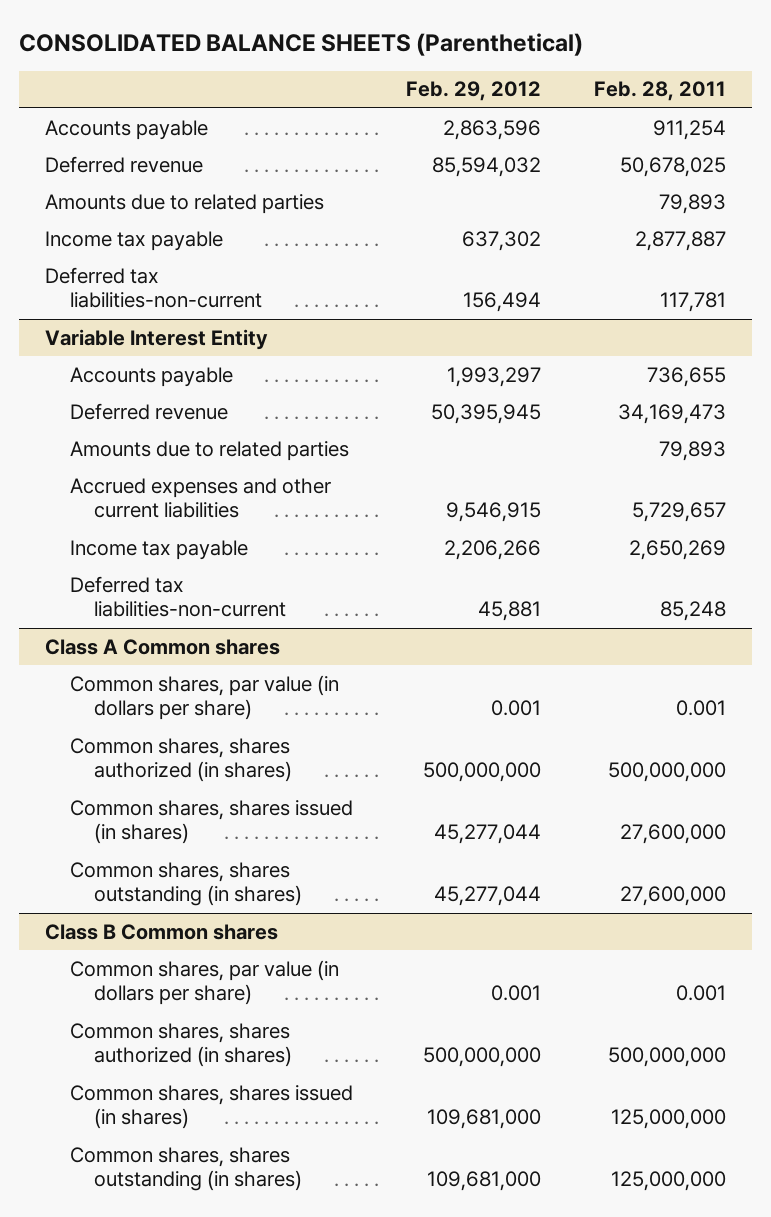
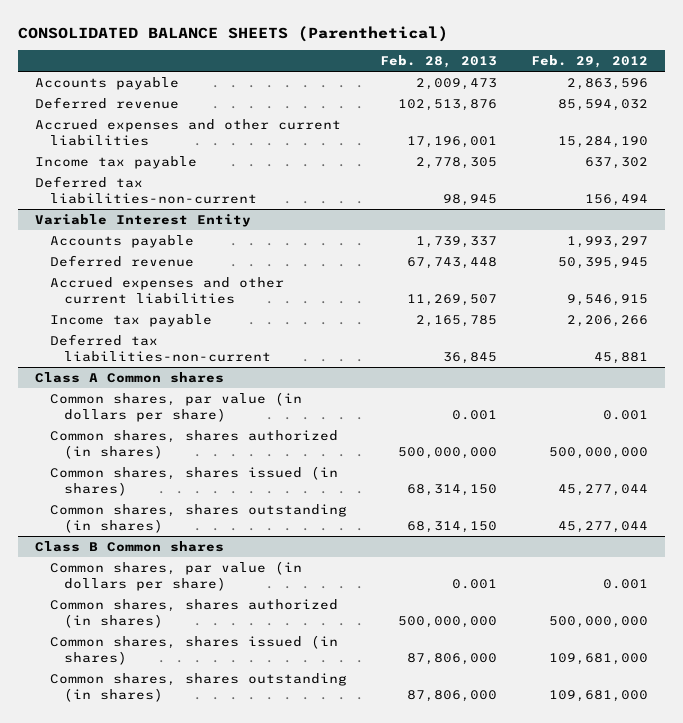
- | Feb. 29, 2012 | Feb. 28, 2011
+ | Feb. 28, 2013 | Feb. 29, 2012
- Amounts due to related parties | | 79,893
+ Accrued expenses and other current liabilities | 17,196,001 | 15,284,190
@ Variable Interest Entity
- Amounts due to related parties | | 79,893

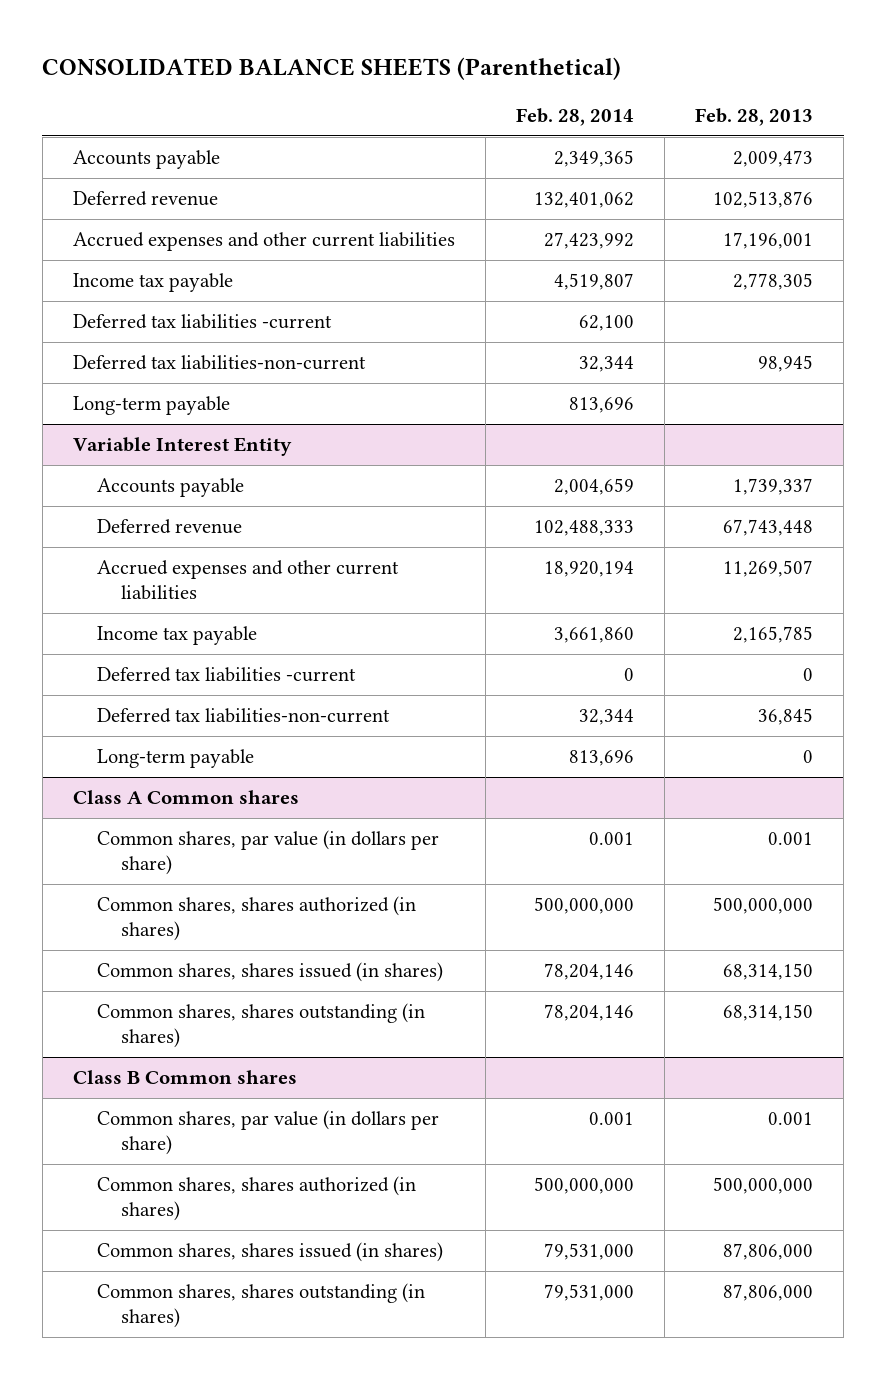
- | Feb. 28, 2013 | Feb. 29, 2012
+ | Feb. 28, 2014 | Feb. 28, 2013
+ Deferred tax liabilities -current | 62,100 |
+ Long-term payable | 813,696 |
@ Variable Interest Entity
+ Deferred tax liabilities -current | 0 | 0
+ Long-term payable | 813,696 | 0

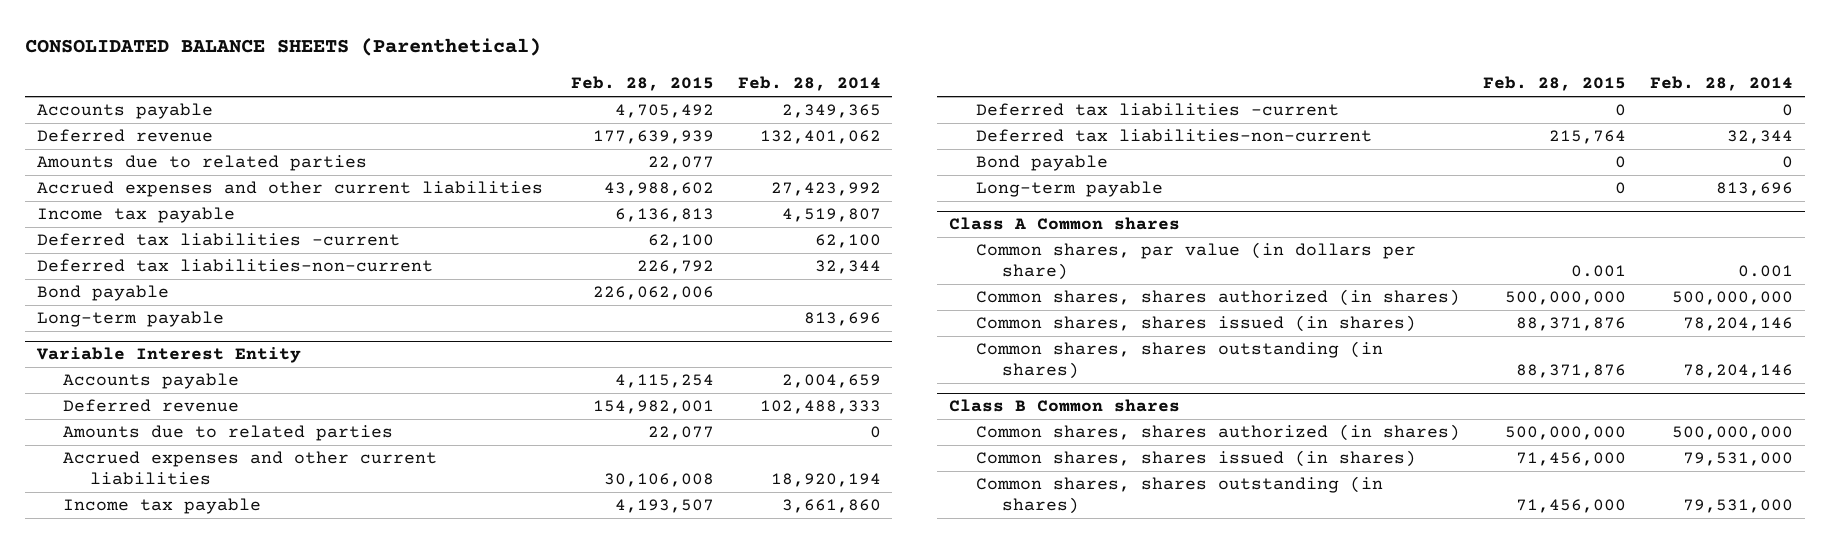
- | Feb. 28, 2014 | Feb. 28, 2013
+ | Feb. 28, 2015 | Feb. 28, 2014
+ Amounts due to related parties | 22,077 |
+ Bond payable | 226,062,006 |
@ Variable Interest Entity
+ Amounts due to related parties | 22,077 | 0
+ Bond payable | 0 | 0
@ Class B Common shares
- Common shares, par value (in dollars per share) | 0.001 | 0.001

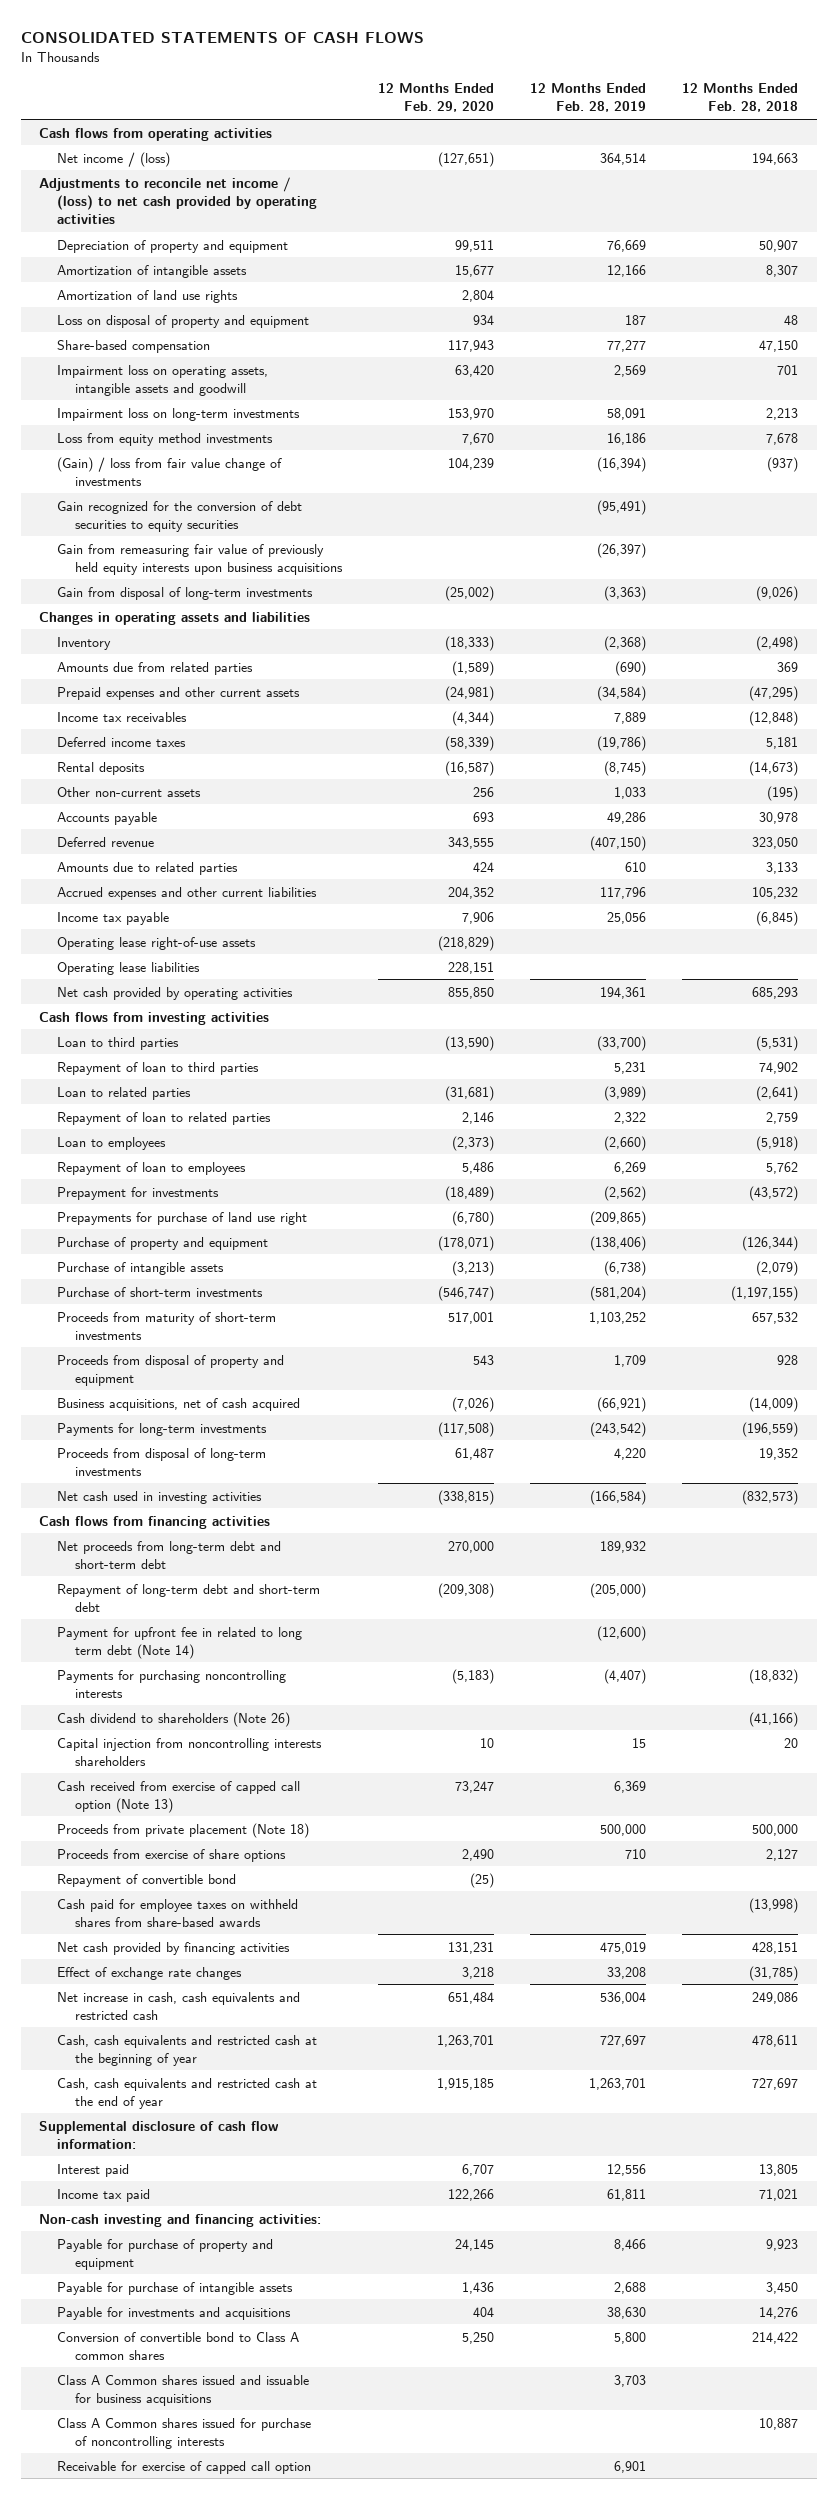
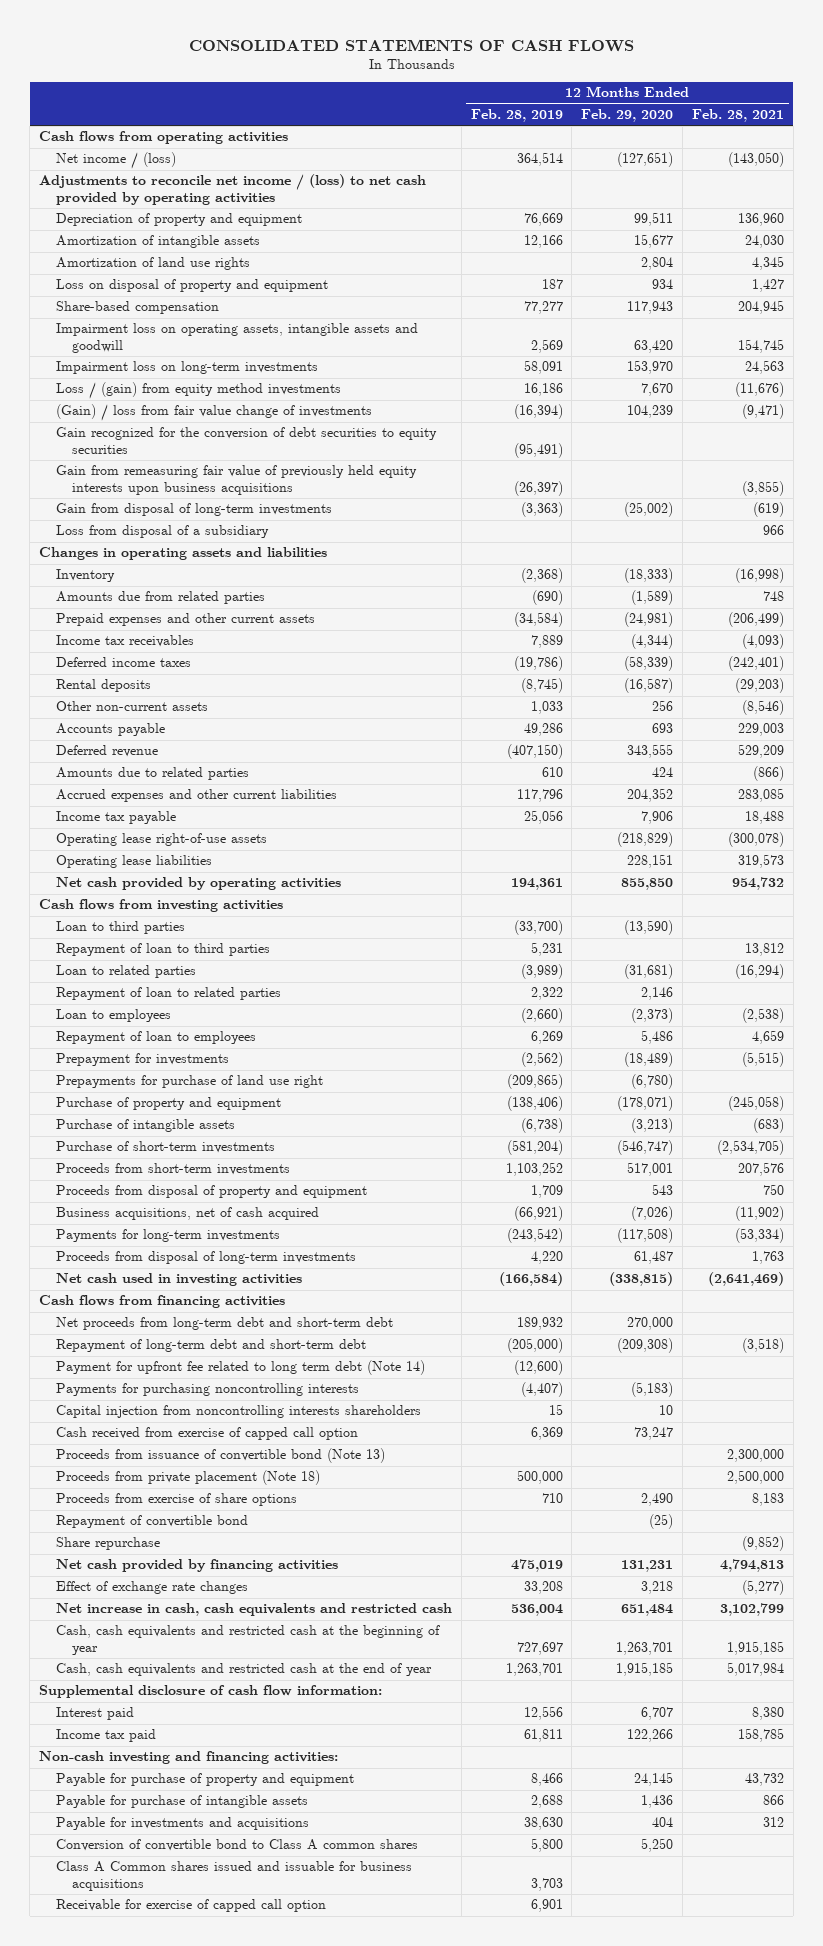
- | 12 Months Ended Feb. 29, 2020 | 12 Months Ended Feb. 28, 2019 | 12 Months Ended Feb. 28, 2018
+ | 12 Months Ended Feb. 28, 2019 | 12 Months Ended Feb. 29, 2020 | 12 Months Ended Feb. 28, 2021
- Loss from equity method investments | 7,670 | 16,186 | 7,678
+ Loss / (gain) from equity method investments | 16,186 | 7,670 | (11,676)
+ Loss from disposal of a subsidiary | | | 966
- Proceeds from maturity of short-term investments | 517,001 | 1,103,252 | 657,532
+ Proceeds from short-term investments | 1,103,252 | 517,001 | 207,576
- Payment for upfront fee in related to long term debt (Note 14) | | (12,600) |
+ Payment for upfront fee related to long term debt (Note 14) | (12,600) | |
- Cash dividend to shareholders (Note 26) | | | (41,166)
- Cash received from exercise of capped call option (Note 13) | 73,247 | 6,369 |
+ Cash received from exercise of capped call option | 6,369 | 73,247 |
+ Proceeds from issuance of convertible bond (Note 13) | | | 2,300,000
- Cash paid for employee taxes on withheld shares from share-based awards | | | (13,998)
+ Share repurchase | | | (9,852)
- Class A Common shares issued for purchase of noncontrolling interests | | | 10,887

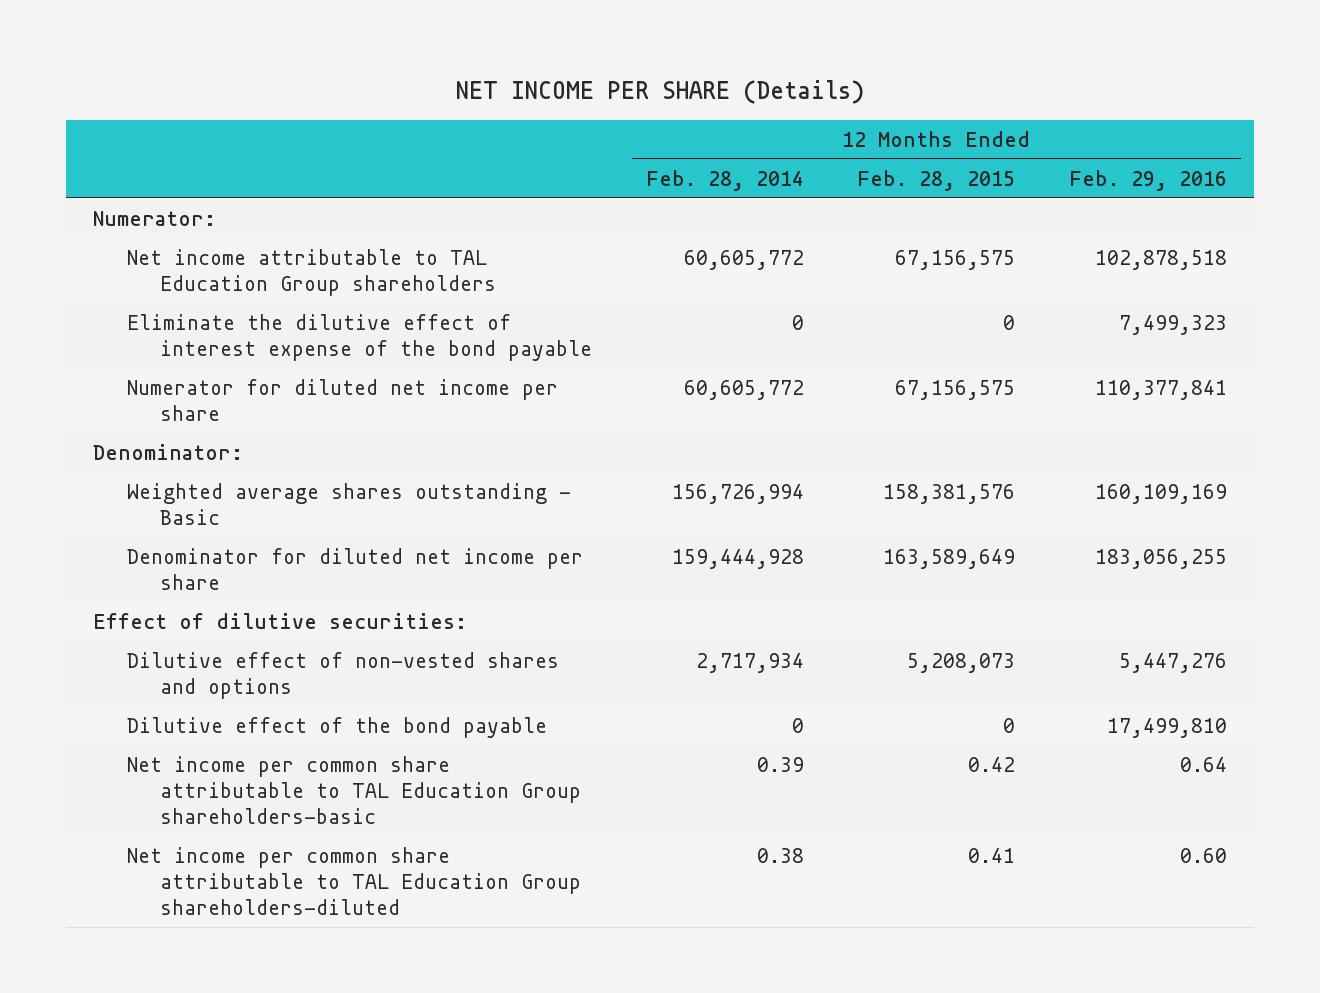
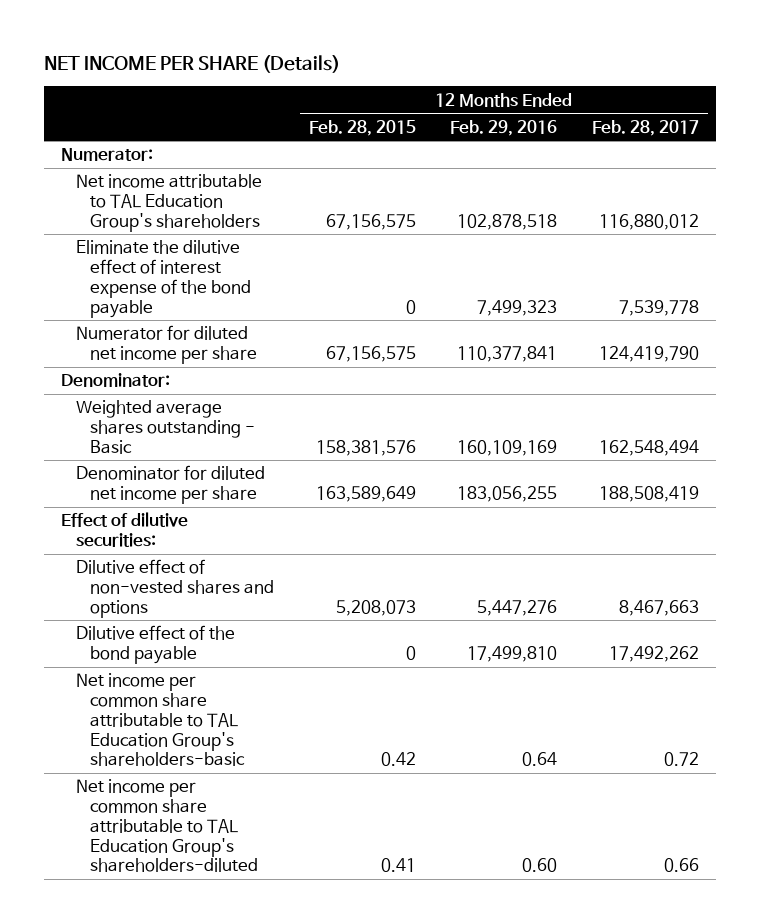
- | 12 Months Ended Feb. 28, 2014 | 12 Months Ended Feb. 28, 2015 | 12 Months Ended Feb. 29, 2016
+ | 12 Months Ended Feb. 28, 2015 | 12 Months Ended Feb. 29, 2016 | 12 Months Ended Feb. 28, 2017
- Net income attributable to TAL Education Group shareholders | 60,605,772 | 67,156,575 | 102,878,518
+ Net income attributable to TAL Education Group's shareholders | 67,156,575 | 102,878,518 | 116,880,012
- Net income per common share attributable to TAL Education Group shareholders-basic | 0.39 | 0.42 | 0.64
- Net income per common share attributable to TAL Education Group shareholders-diluted | 0.38 | 0.41 | 0.60
+ Net income per common share attributable to TAL Education Group's shareholders-basic | 0.42 | 0.64 | 0.72
+ Net income per common share attributable to TAL Education Group's shareholders-diluted | 0.41 | 0.60 | 0.66

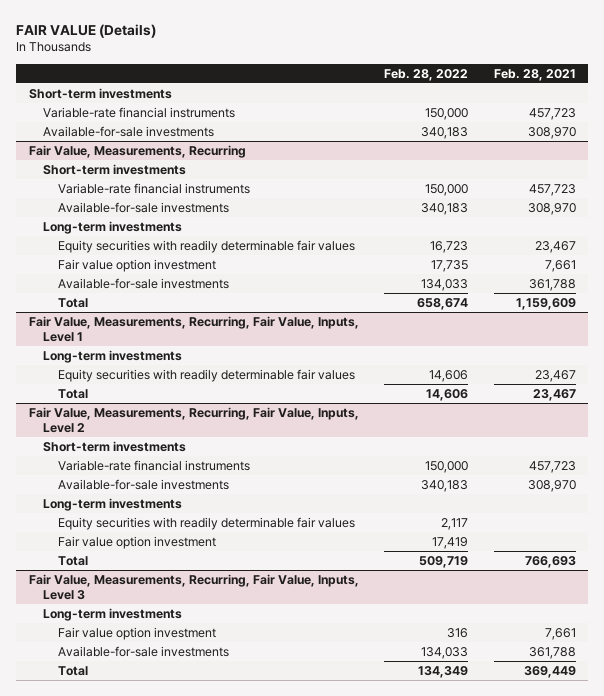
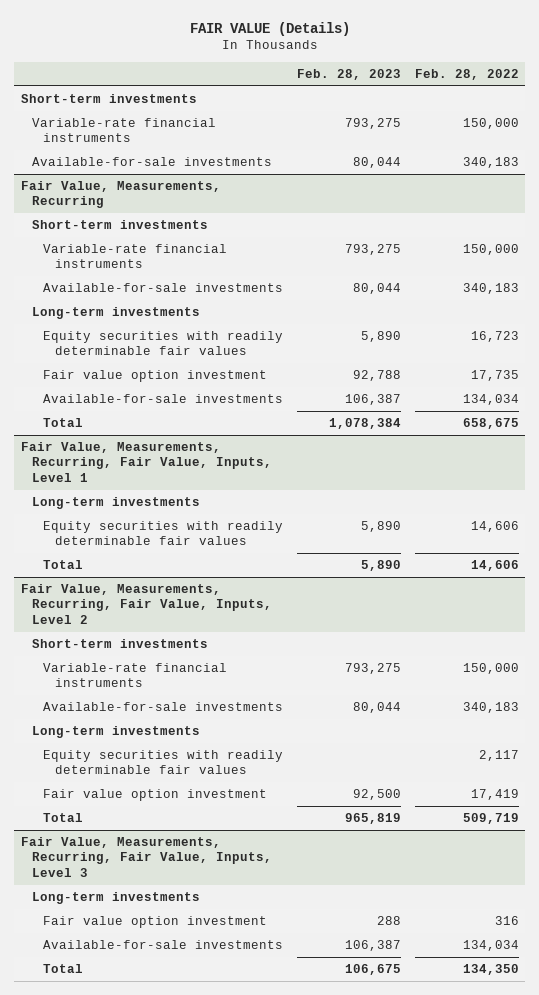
- | Feb. 28, 2022 | Feb. 28, 2021
+ | Feb. 28, 2023 | Feb. 28, 2022
@ Fair Value, Measurements, Recurring
- Available-for-sale investments | 134,033 | 361,788
- Total | 658,674 | 1,159,609
+ Available-for-sale investments | 106,387 | 134,034
+ Total | 1,078,384 | 658,675
@ Fair Value, Measurements, Recurring, Fair Value, Inputs, Level 3
- Available-for-sale investments | 134,033 | 361,788
- Total | 134,349 | 369,449
+ Available-for-sale investments | 106,387 | 134,034
+ Total | 106,675 | 134,350

